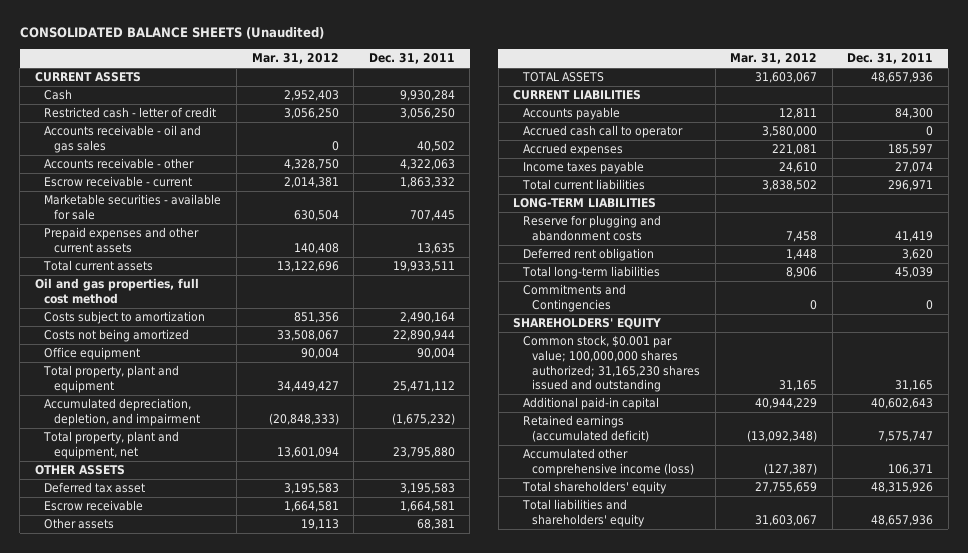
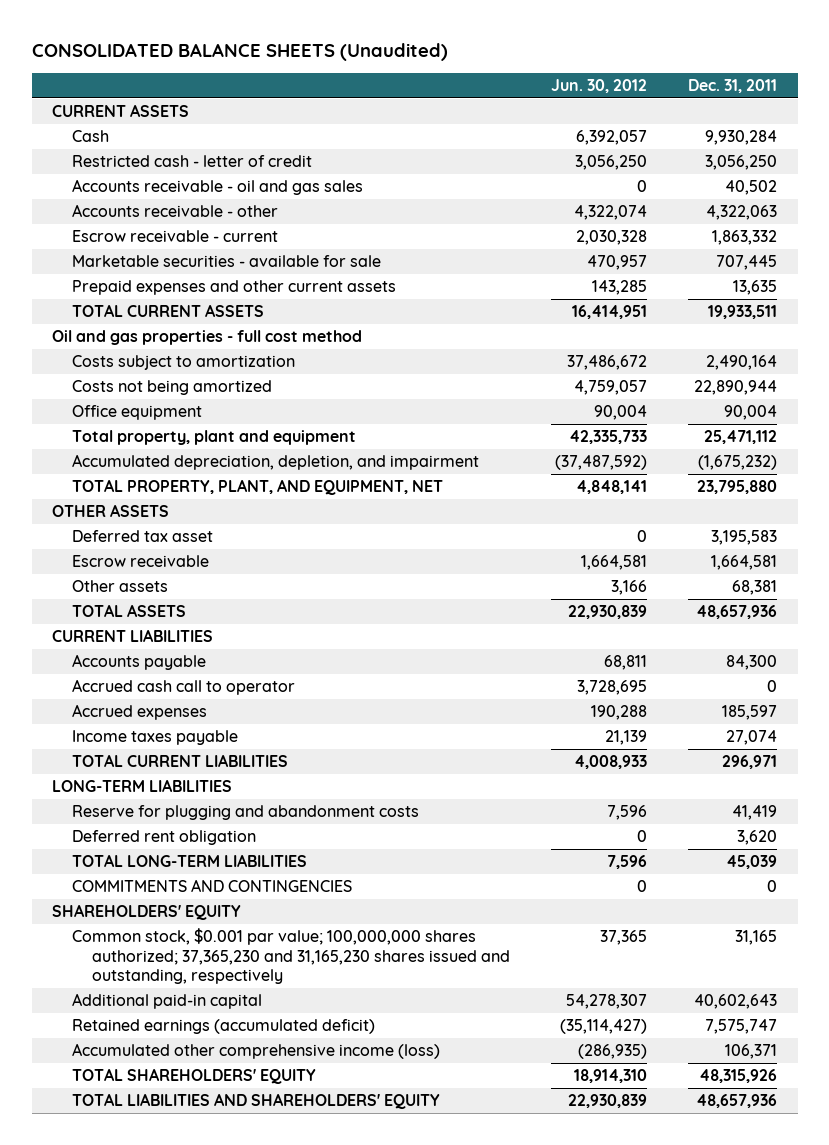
- | Mar. 31, 2012 | Dec. 31, 2011
+ | Jun. 30, 2012 | Dec. 31, 2011
- Total current assets | 13,122,696 | 19,933,511
- Oil and gas properties, full cost method
+ TOTAL CURRENT ASSETS | 16,414,951 | 19,933,511
+ Oil and gas properties - full cost method
- Total property, plant and equipment, net | 13,601,094 | 23,795,880
+ TOTAL PROPERTY, PLANT, AND EQUIPMENT, NET | 4,848,141 | 23,795,880
- Total current liabilities | 3,838,502 | 296,971
+ TOTAL CURRENT LIABILITIES | 4,008,933 | 296,971
- Total long-term liabilities | 8,906 | 45,039
- Commitments and Contingencies | 0 | 0
+ TOTAL LONG-TERM LIABILITIES | 7,596 | 45,039
+ COMMITMENTS AND CONTINGENCIES | 0 | 0
- Common stock, $0.001 par value; 100,000,000 shares authorized; 31,165,230 shares issued and outstanding | 31,165 | 31,165
+ Common stock, $0.001 par value; 100,000,000 shares authorized; 37,365,230 and 31,165,230 shares issued and outstanding, respectively | 37,365 | 31,165
- Total shareholders' equity | 27,755,659 | 48,315,926
- Total liabilities and shareholders' equity | 31,603,067 | 48,657,936
+ TOTAL SHAREHOLDERS' EQUITY | 18,914,310 | 48,315,926
+ TOTAL LIABILITIES AND SHAREHOLDERS' EQUITY | 22,930,839 | 48,657,936

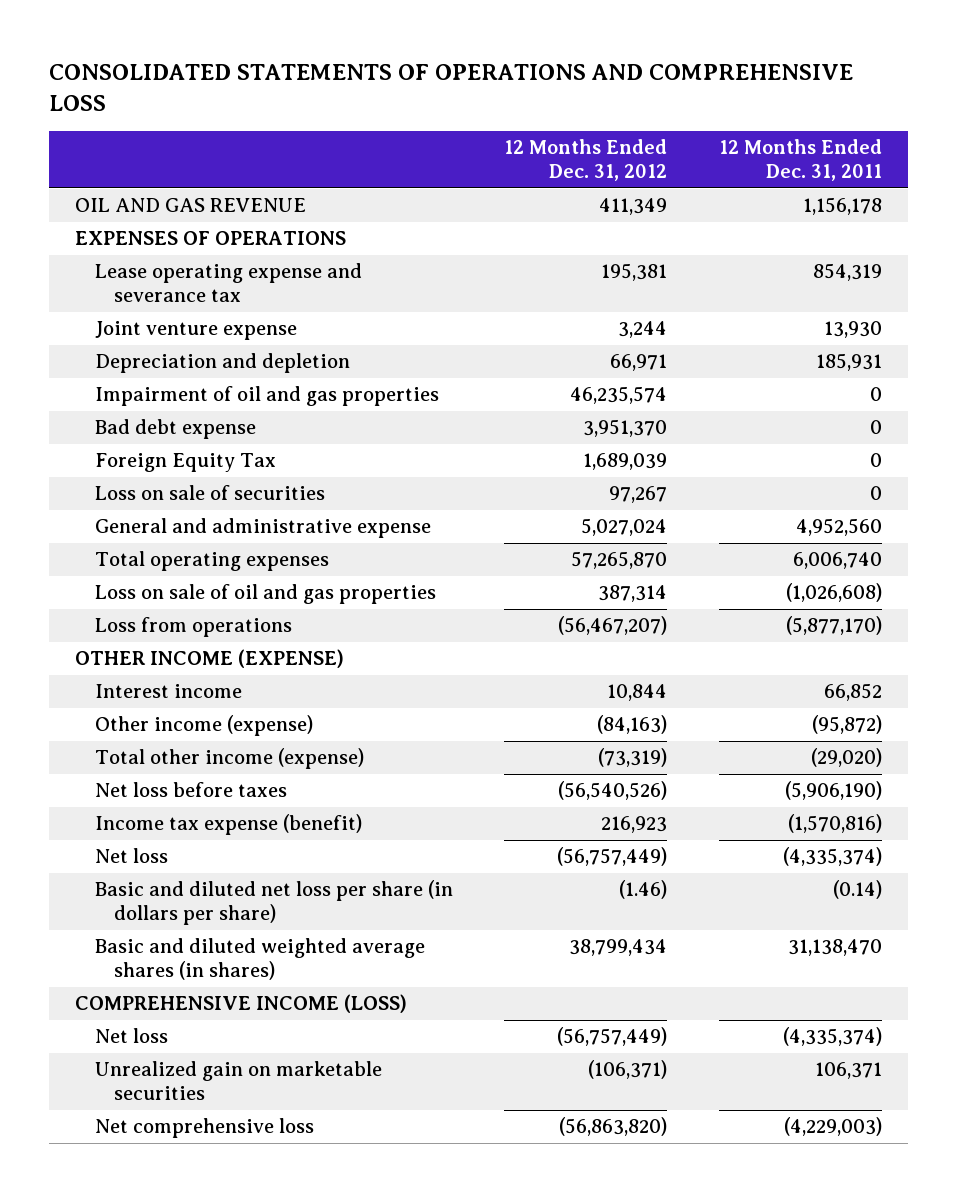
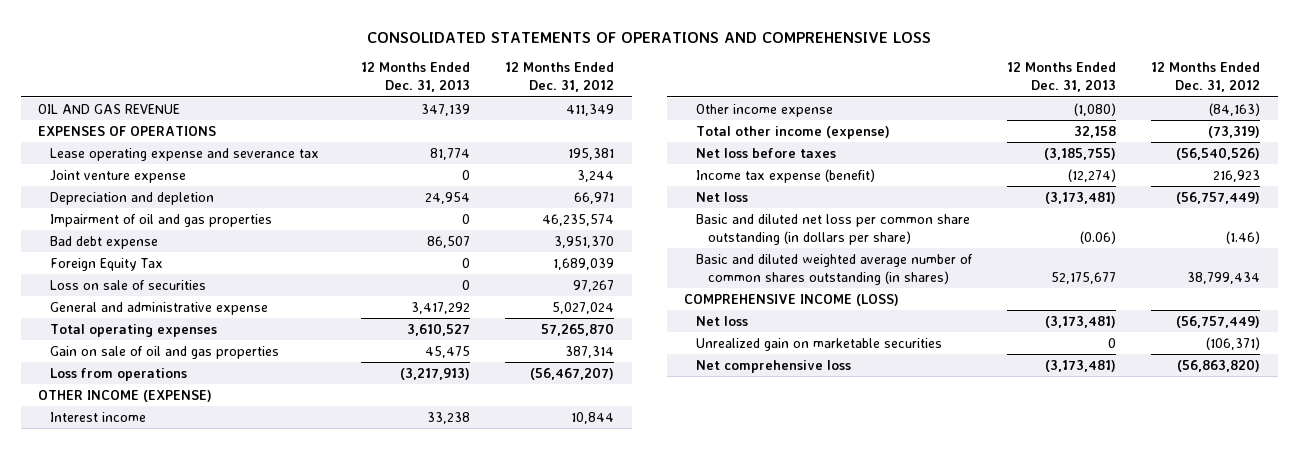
- | 12 Months Ended Dec. 31, 2012 | 12 Months Ended Dec. 31, 2011
+ | 12 Months Ended Dec. 31, 2013 | 12 Months Ended Dec. 31, 2012
- Loss on sale of oil and gas properties | 387,314 | (1,026,608)
+ Gain on sale of oil and gas properties | 45,475 | 387,314
- Other income (expense) | (84,163) | (95,872)
+ Other income expense | (1,080) | (84,163)
- Basic and diluted net loss per share (in dollars per share) | (1.46) | (0.14)
- Basic and diluted weighted average shares (in shares) | 38,799,434 | 31,138,470
+ Basic and diluted net loss per common share outstanding (in dollars per share) | (0.06) | (1.46)
+ Basic and diluted weighted average number of common shares outstanding (in shares) | 52,175,677 | 38,799,434

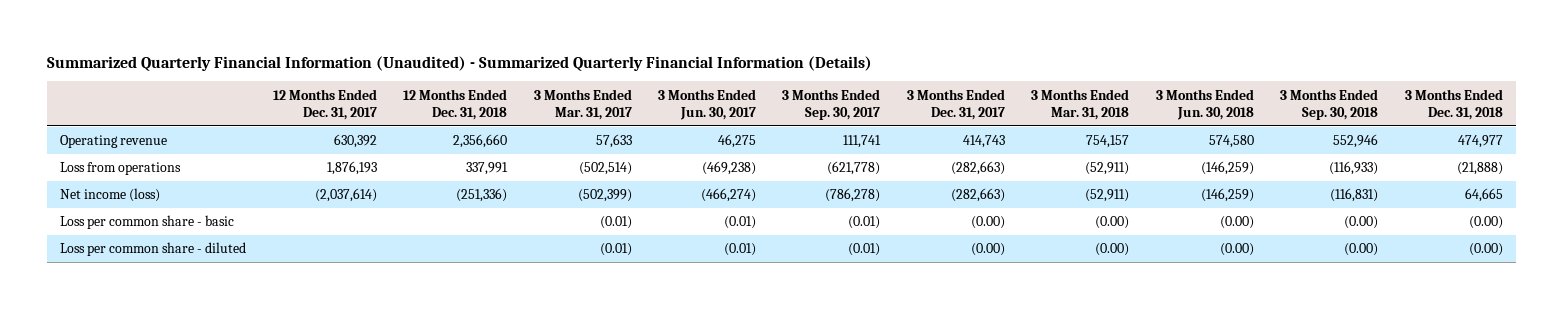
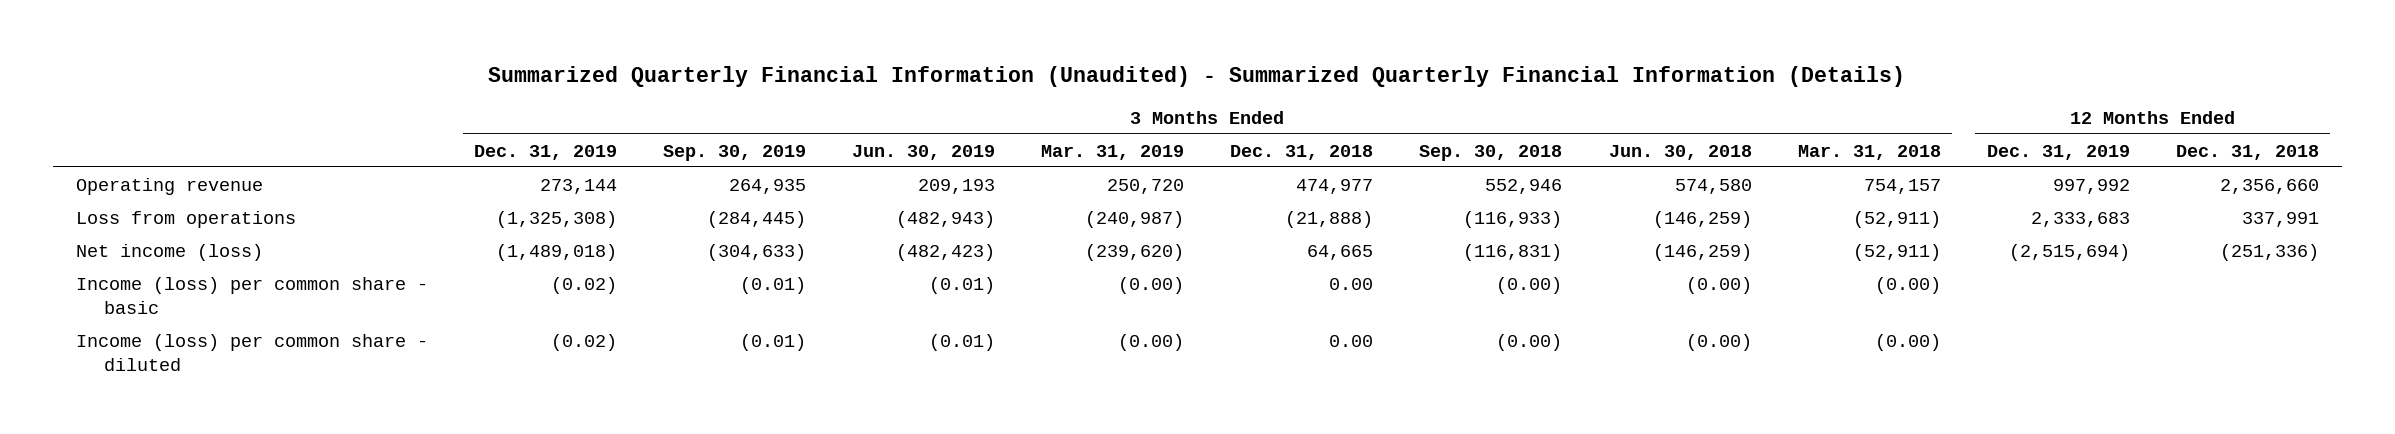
- | 12 Months Ended Dec. 31, 2017 | 12 Months Ended Dec. 31, 2018 | 3 Months Ended Mar. 31, 2017 | 3 Months Ended Jun. 30, 2017 | 3 Months Ended Sep. 30, 2017 | 3 Months Ended Dec. 31, 2017 | 3 Months Ended Mar. 31, 2018 | 3 Months Ended Jun. 30, 2018 | 3 Months Ended Sep. 30, 2018 | 3 Months Ended Dec. 31, 2018
+ | 3 Months Ended Dec. 31, 2019 | 3 Months Ended Sep. 30, 2019 | 3 Months Ended Jun. 30, 2019 | 3 Months Ended Mar. 31, 2019 | 3 Months Ended Dec. 31, 2018 | 3 Months Ended Sep. 30, 2018 | 3 Months Ended Jun. 30, 2018 | 3 Months Ended Mar. 31, 2018 | 12 Months Ended Dec. 31, 2019 | 12 Months Ended Dec. 31, 2018
- Loss per common share - basic | | | (0.01) | (0.01) | (0.01) | (0.00) | (0.00) | (0.00) | (0.00) | (0.00)
- Loss per common share - diluted | | | (0.01) | (0.01) | (0.01) | (0.00) | (0.00) | (0.00) | (0.00) | (0.00)
+ Income (loss) per common share - basic | (0.02) | (0.01) | (0.01) | (0.00) | 0.00 | (0.00) | (0.00) | (0.00) | |
+ Income (loss) per common share - diluted | (0.02) | (0.01) | (0.01) | (0.00) | 0.00 | (0.00) | (0.00) | (0.00) | |

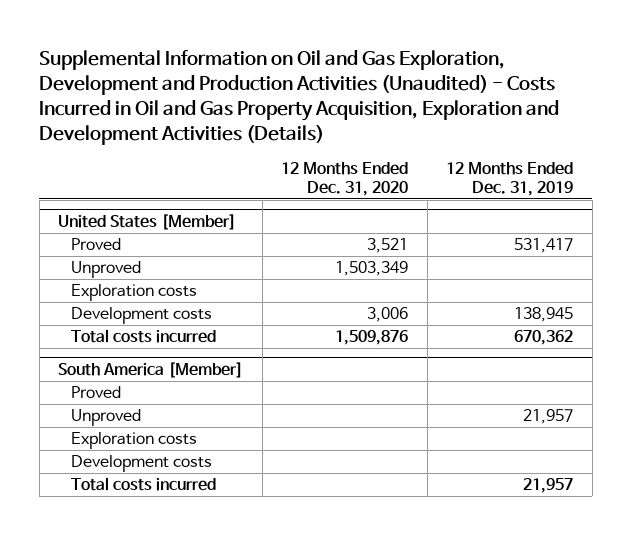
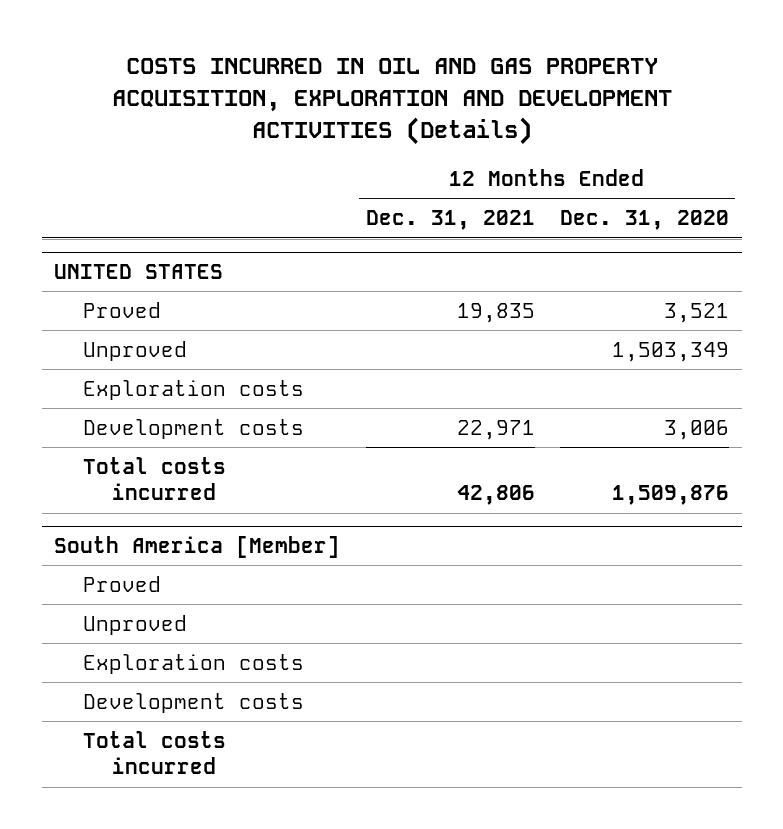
- Supplemental Information on Oil and Gas Exploration, Development and Production Activities (Unaudited) - Costs Incurred in Oil and Gas Property Acquisition, Exploration and Development Activities (Details)
+ COSTS INCURRED IN OIL AND GAS PROPERTY ACQUISITION, EXPLORATION AND DEVELOPMENT ACTIVITIES (Details)
- | 12 Months Ended Dec. 31, 2020 | 12 Months Ended Dec. 31, 2019
+ | 12 Months Ended Dec. 31, 2021 | 12 Months Ended Dec. 31, 2020
- United States [Member]
+ UNITED STATES

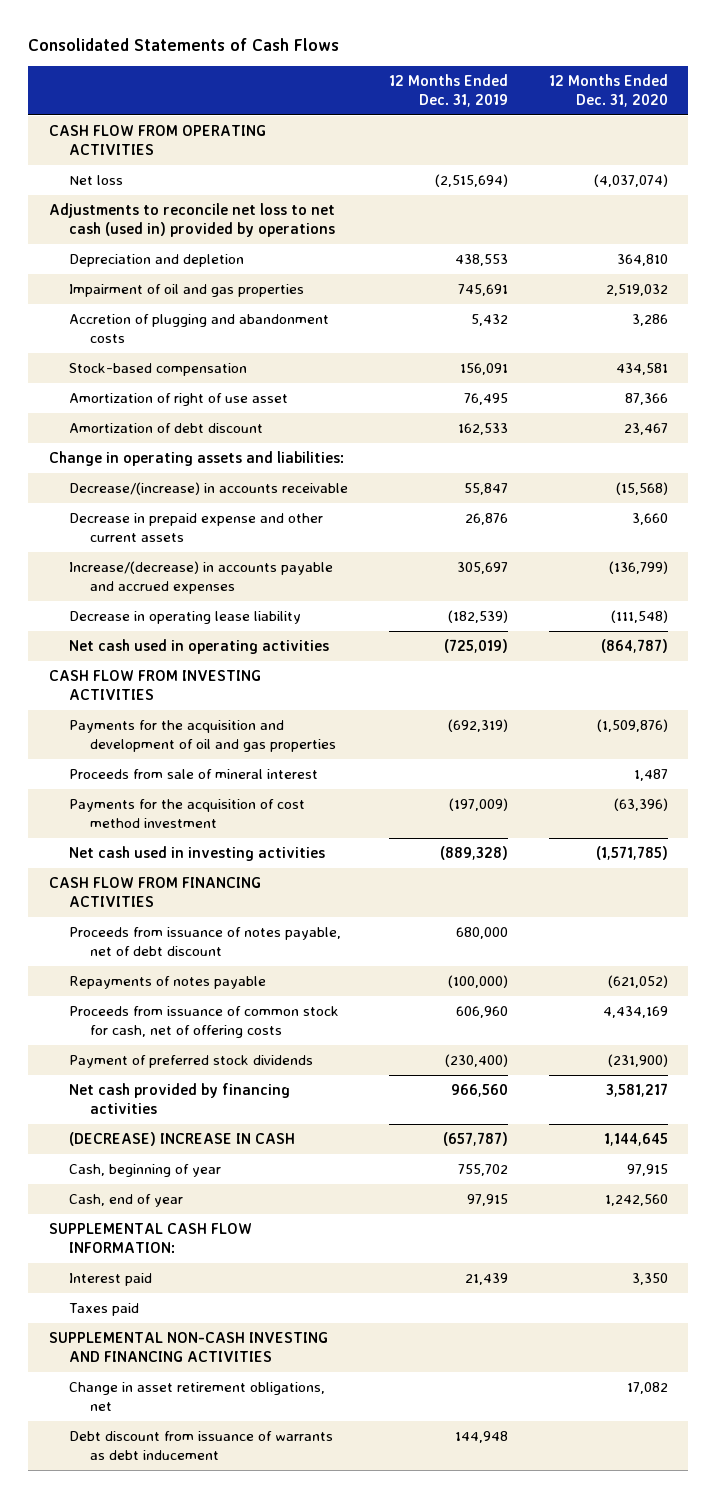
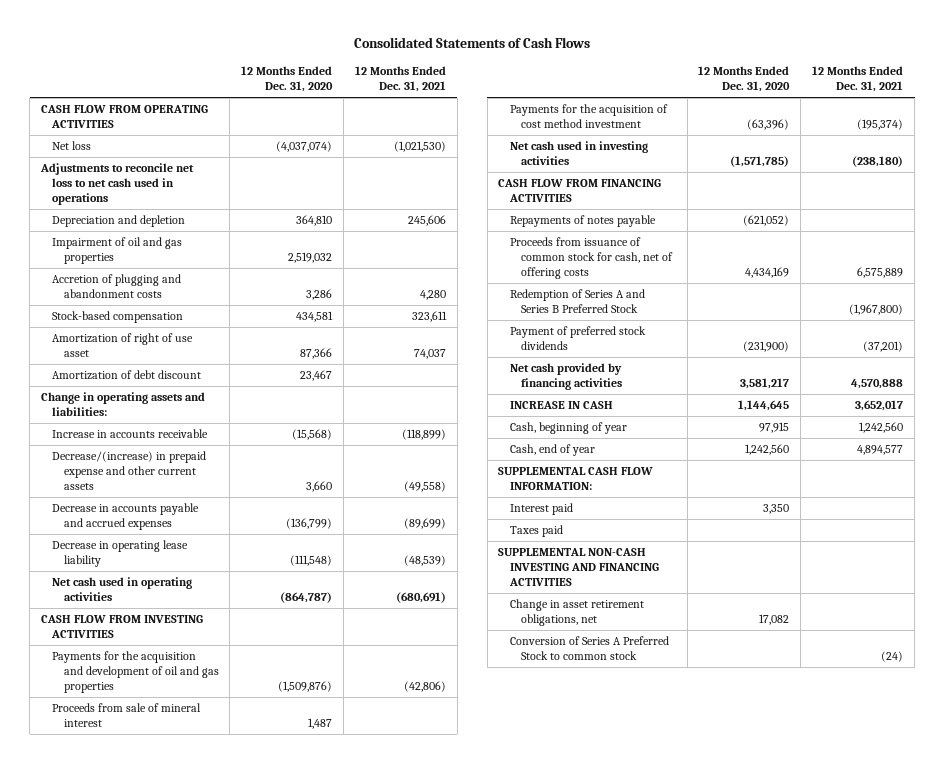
- | 12 Months Ended Dec. 31, 2019 | 12 Months Ended Dec. 31, 2020
+ | 12 Months Ended Dec. 31, 2020 | 12 Months Ended Dec. 31, 2021
- Adjustments to reconcile net loss to net cash (used in) provided by operations
+ Adjustments to reconcile net loss to net cash used in operations
- Decrease/(increase) in accounts receivable | 55,847 | (15,568)
- Decrease in prepaid expense and other current assets | 26,876 | 3,660
- Increase/(decrease) in accounts payable and accrued expenses | 305,697 | (136,799)
+ Increase in accounts receivable | (15,568) | (118,899)
+ Decrease/(increase) in prepaid expense and other current assets | 3,660 | (49,558)
+ Decrease in accounts payable and accrued expenses | (136,799) | (89,699)
- Proceeds from issuance of notes payable, net of debt discount | 680,000 |
+ Redemption of Series A and Series B Preferred Stock | | (1,967,800)
- (DECREASE) INCREASE IN CASH | (657,787) | 1,144,645
+ INCREASE IN CASH | 1,144,645 | 3,652,017
- Debt discount from issuance of warrants as debt inducement | 144,948 |
+ Conversion of Series A Preferred Stock to common stock | | (24)

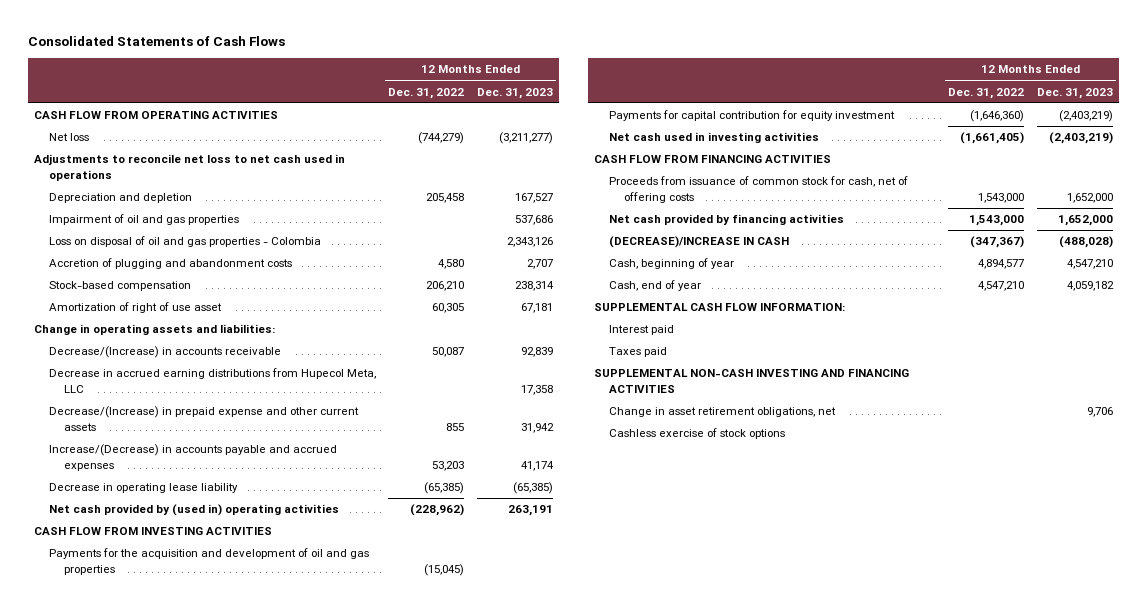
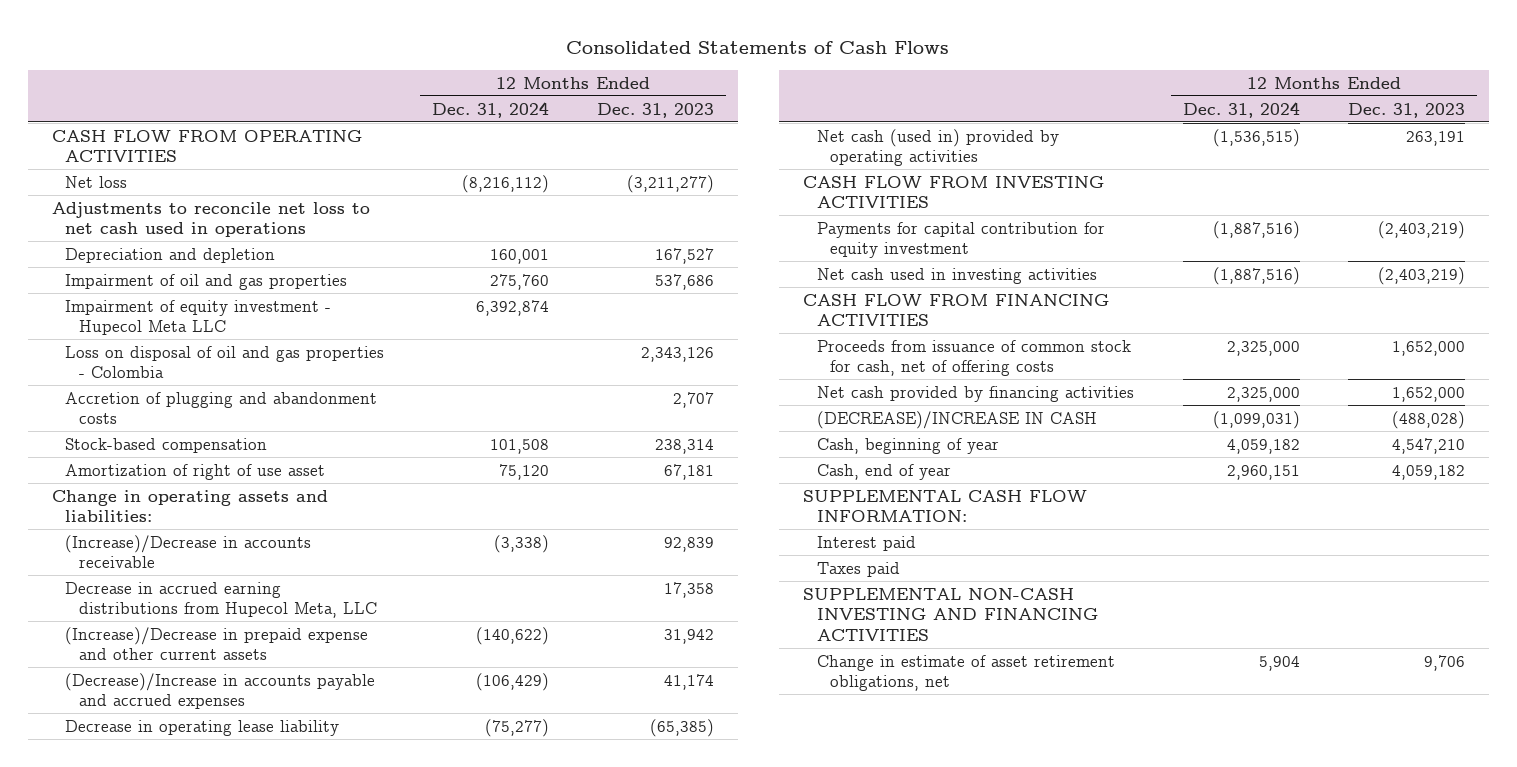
- | 12 Months Ended Dec. 31, 2022 | 12 Months Ended Dec. 31, 2023
+ | 12 Months Ended Dec. 31, 2024 | 12 Months Ended Dec. 31, 2023
+ Impairment of equity investment - Hupecol Meta LLC | 6,392,874 |
- Decrease/(Increase) in accounts receivable | 50,087 | 92,839
+ (Increase)/Decrease in accounts receivable | (3,338) | 92,839
- Decrease/(Increase) in prepaid expense and other current assets | 855 | 31,942
- Increase/(Decrease) in accounts payable and accrued expenses | 53,203 | 41,174
+ (Increase)/Decrease in prepaid expense and other current assets | (140,622) | 31,942
+ (Decrease)/Increase in accounts payable and accrued expenses | (106,429) | 41,174
- Net cash provided by (used in) operating activities | (228,962) | 263,191
+ Net cash (used in) provided by operating activities | (1,536,515) | 263,191
- Payments for the acquisition and development of oil and gas properties | (15,045) |
- Change in asset retirement obligations, net | | 9,706
- Cashless exercise of stock options
+ Change in estimate of asset retirement obligations, net | 5,904 | 9,706

